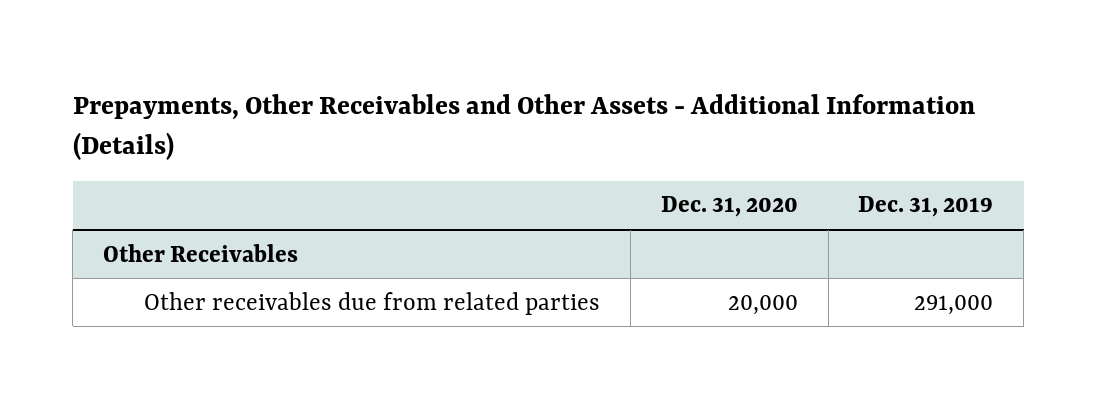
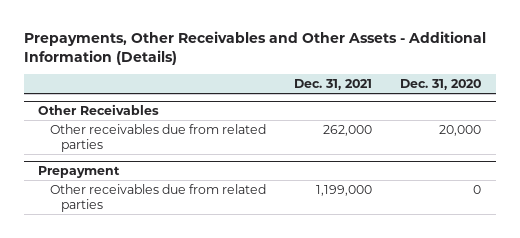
- | Dec. 31, 2020 | Dec. 31, 2019
+ | Dec. 31, 2021 | Dec. 31, 2020
+ Prepayment
+ Other receivables due from related parties | 1,199,000 | 0

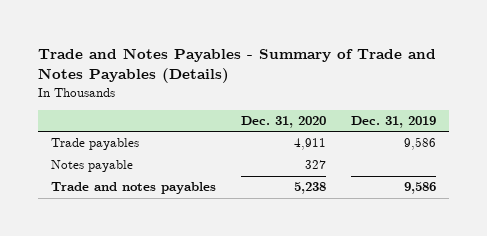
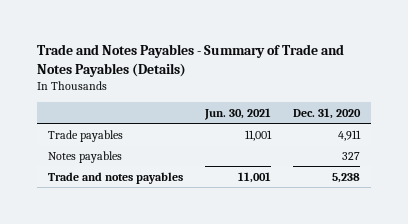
- | Dec. 31, 2020 | Dec. 31, 2019
+ | Jun. 30, 2021 | Dec. 31, 2020
- Notes payable | 327 |
+ Notes payables | | 327

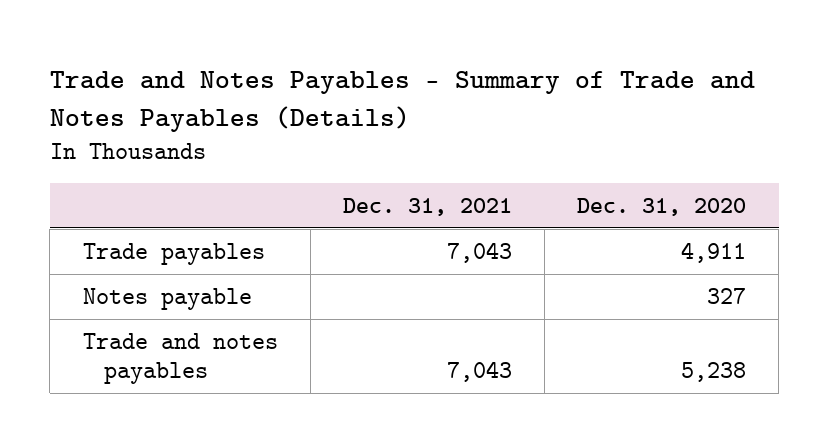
- | Jun. 30, 2021 | Dec. 31, 2020
+ | Dec. 31, 2021 | Dec. 31, 2020
- Notes payables | | 327
+ Notes payable | | 327

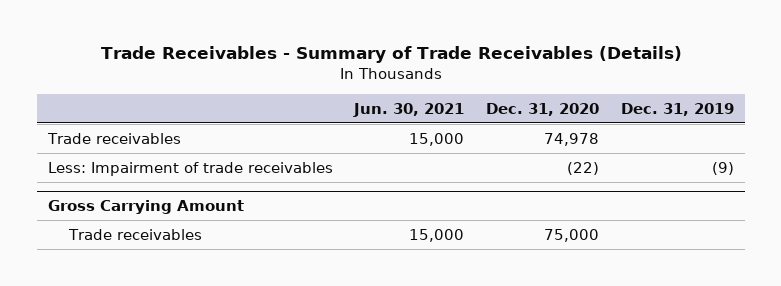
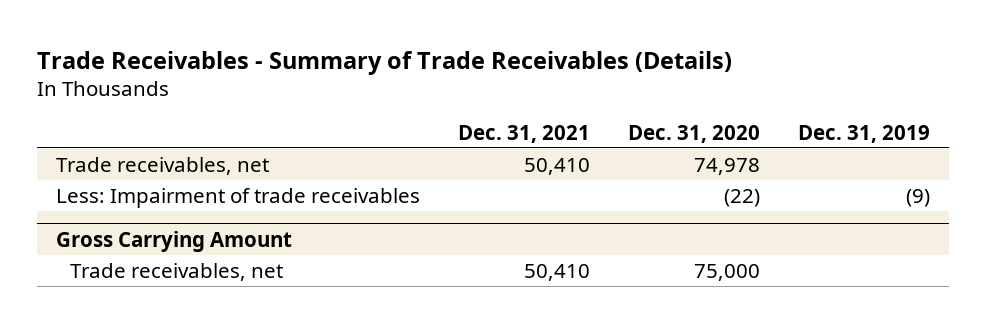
- | Jun. 30, 2021 | Dec. 31, 2020 | Dec. 31, 2019
+ | Dec. 31, 2021 | Dec. 31, 2020 | Dec. 31, 2019
- Trade receivables | 15,000 | 74,978 |
+ Trade receivables, net | 50,410 | 74,978 |
@ Gross Carrying Amount
- Trade receivables | 15,000 | 75,000 |
+ Trade receivables, net | 50,410 | 75,000 |

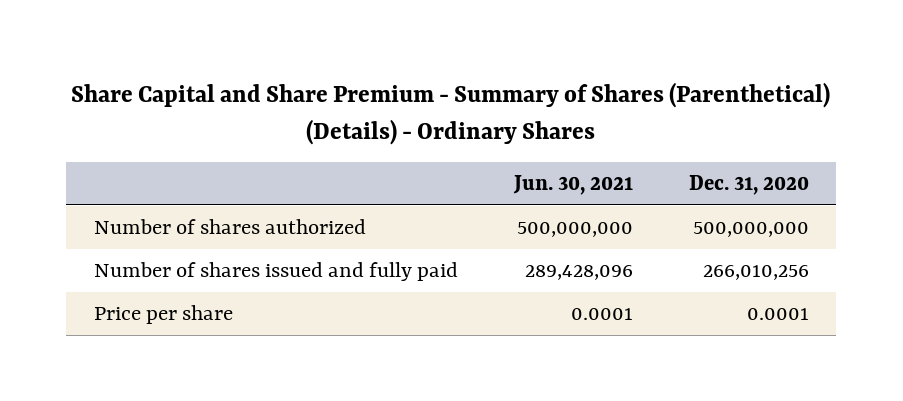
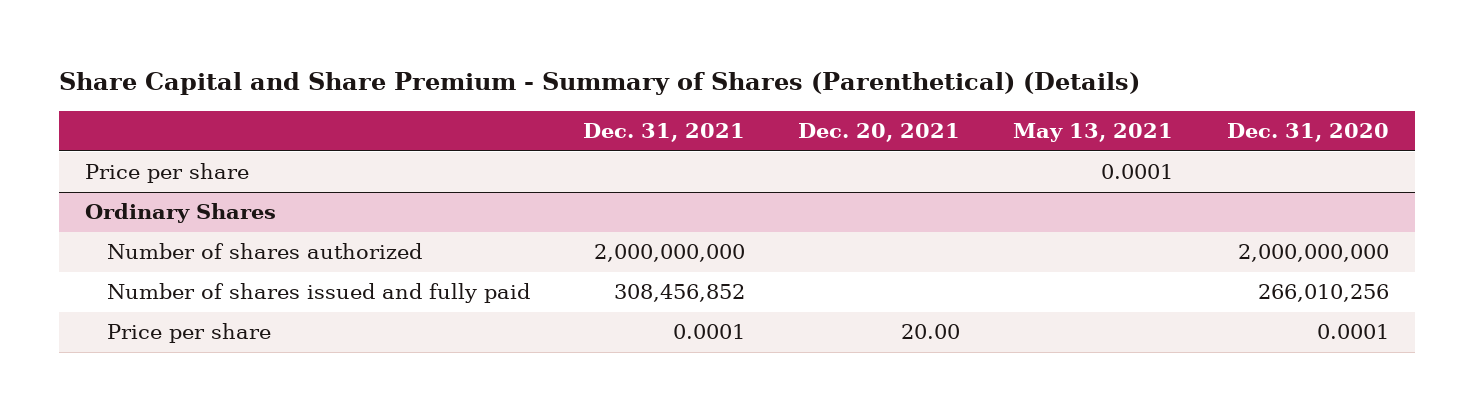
- Share Capital and Share Premium - Summary of Shares (Parenthetical) (Details) - Ordinary Shares
+ Share Capital and Share Premium - Summary of Shares (Parenthetical) (Details)
- | Jun. 30, 2021 | Dec. 31, 2020
+ | Dec. 31, 2021 | Dec. 20, 2021 | May 13, 2021 | Dec. 31, 2020
- Number of shares authorized | 500,000,000 | 500,000,000
+ Price per share | | | 0.0001 |
+ Ordinary Shares
+ Number of shares authorized | 2,000,000,000 | | | 2,000,000,000

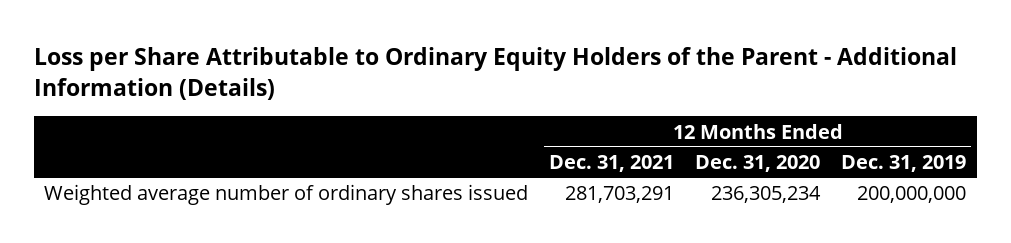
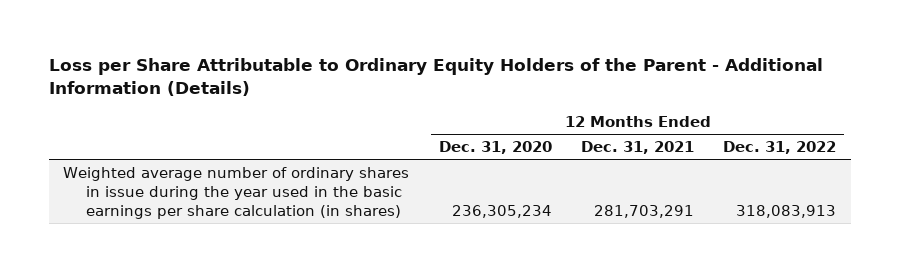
- | 12 Months Ended Dec. 31, 2021 | 12 Months Ended Dec. 31, 2020 | 12 Months Ended Dec. 31, 2019
+ | 12 Months Ended Dec. 31, 2020 | 12 Months Ended Dec. 31, 2021 | 12 Months Ended Dec. 31, 2022
- Weighted average number of ordinary shares issued | 281,703,291 | 236,305,234 | 200,000,000
+ Weighted average number of ordinary shares in issue during the year used in the basic earnings per share calculation (in shares) | 236,305,234 | 281,703,291 | 318,083,913

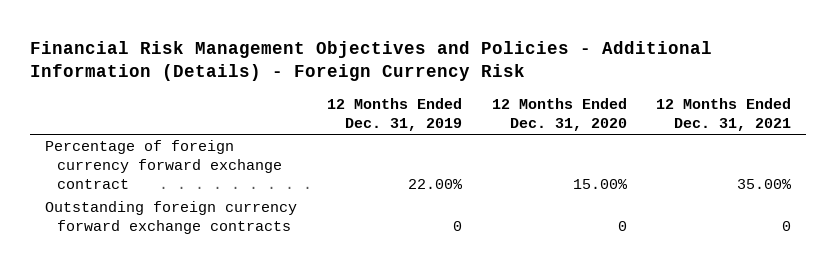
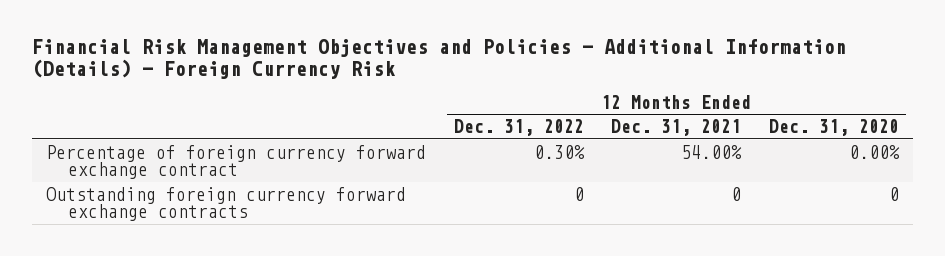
- | 12 Months Ended Dec. 31, 2019 | 12 Months Ended Dec. 31, 2020 | 12 Months Ended Dec. 31, 2021
+ | 12 Months Ended Dec. 31, 2022 | 12 Months Ended Dec. 31, 2021 | 12 Months Ended Dec. 31, 2020
- Percentage of foreign currency forward exchange contract | 22.00% | 15.00% | 35.00%
+ Percentage of foreign currency forward exchange contract | 0.30% | 54.00% | 0.00%

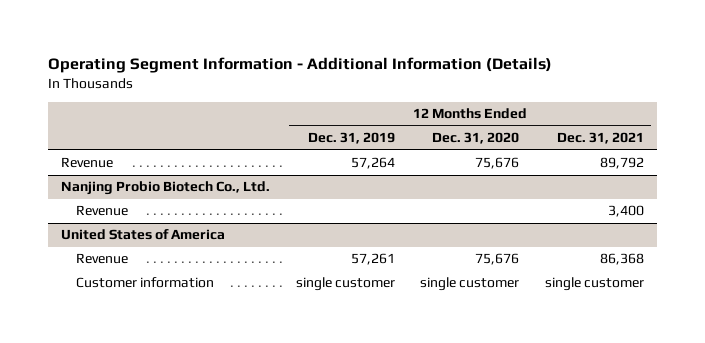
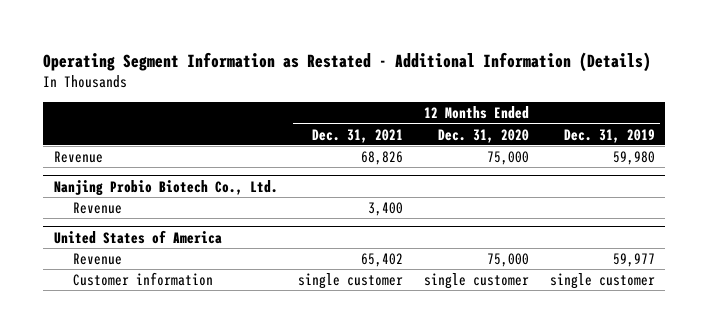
- Operating Segment Information - Additional Information (Details)
+ Operating Segment Information as Restated - Additional Information (Details)
- | 12 Months Ended Dec. 31, 2019 | 12 Months Ended Dec. 31, 2020 | 12 Months Ended Dec. 31, 2021
+ | 12 Months Ended Dec. 31, 2021 | 12 Months Ended Dec. 31, 2020 | 12 Months Ended Dec. 31, 2019
- Revenue | 57,264 | 75,676 | 89,792
+ Revenue | 68,826 | 75,000 | 59,980
@ United States of America
- Revenue | 57,261 | 75,676 | 86,368
+ Revenue | 65,402 | 75,000 | 59,977

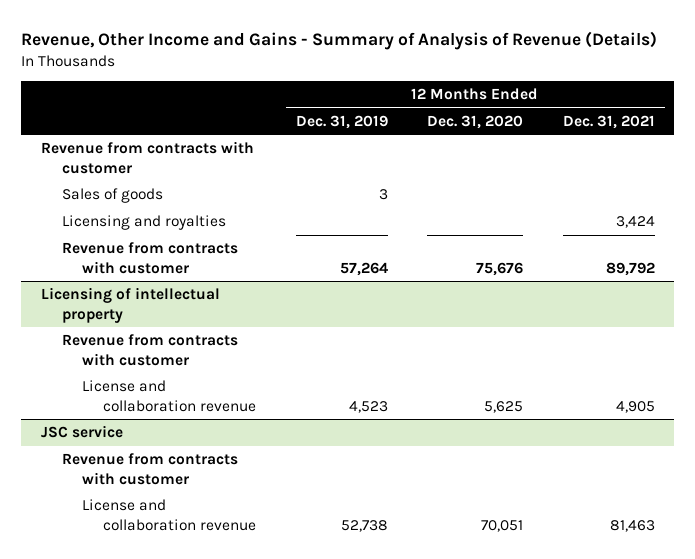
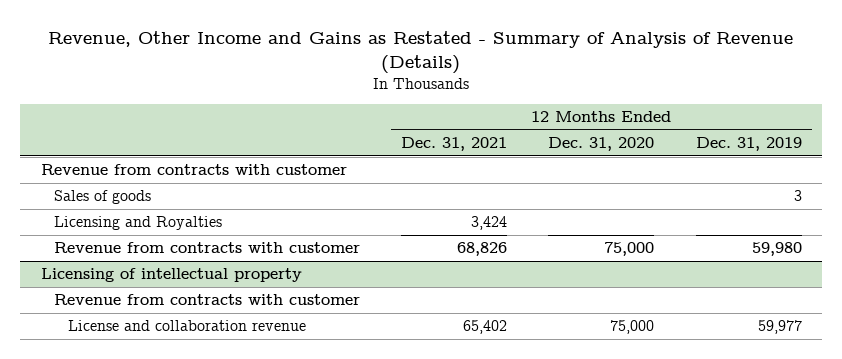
- Revenue, Other Income and Gains - Summary of Analysis of Revenue (Details)
+ Revenue, Other Income and Gains as Restated - Summary of Analysis of Revenue (Details)
- | 12 Months Ended Dec. 31, 2019 | 12 Months Ended Dec. 31, 2020 | 12 Months Ended Dec. 31, 2021
+ | 12 Months Ended Dec. 31, 2021 | 12 Months Ended Dec. 31, 2020 | 12 Months Ended Dec. 31, 2019
- Licensing and royalties | | | 3,424
- Revenue from contracts with customer | 57,264 | 75,676 | 89,792
+ Licensing and Royalties | 3,424 | |
+ Revenue from contracts with customer | 68,826 | 75,000 | 59,980
@ Licensing of intellectual property
- License and collaboration revenue | 4,523 | 5,625 | 4,905
- JSC service
- Revenue from contracts with customer
- License and collaboration revenue | 52,738 | 70,051 | 81,463
@ Licensing of intellectual property
+ License and collaboration revenue | 65,402 | 75,000 | 59,977

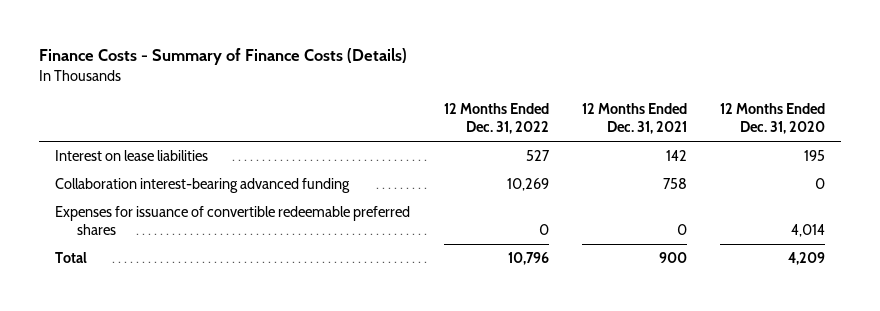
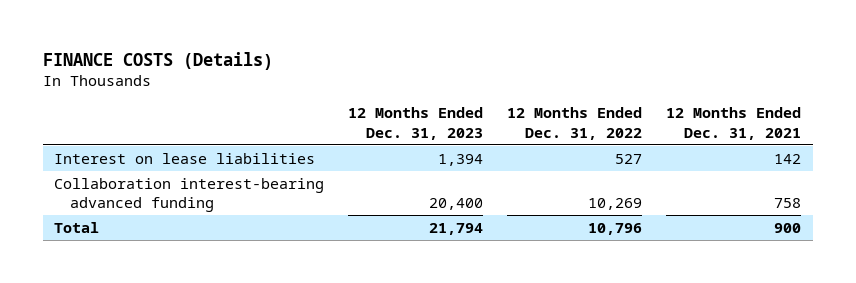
- Finance Costs - Summary of Finance Costs (Details)
+ FINANCE COSTS (Details)
- | 12 Months Ended Dec. 31, 2022 | 12 Months Ended Dec. 31, 2021 | 12 Months Ended Dec. 31, 2020
+ | 12 Months Ended Dec. 31, 2023 | 12 Months Ended Dec. 31, 2022 | 12 Months Ended Dec. 31, 2021
- Expenses for issuance of convertible redeemable preferred shares | 0 | 0 | 4,014

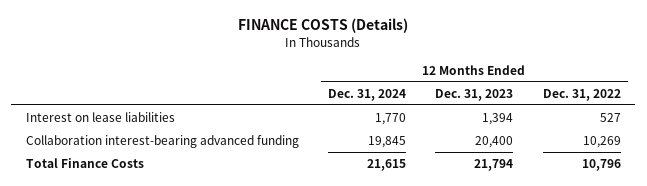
- | 12 Months Ended Dec. 31, 2023 | 12 Months Ended Dec. 31, 2022 | 12 Months Ended Dec. 31, 2021
+ | 12 Months Ended Dec. 31, 2024 | 12 Months Ended Dec. 31, 2023 | 12 Months Ended Dec. 31, 2022
- Total | 21,794 | 10,796 | 900
+ Total Finance Costs | 21,615 | 21,794 | 10,796

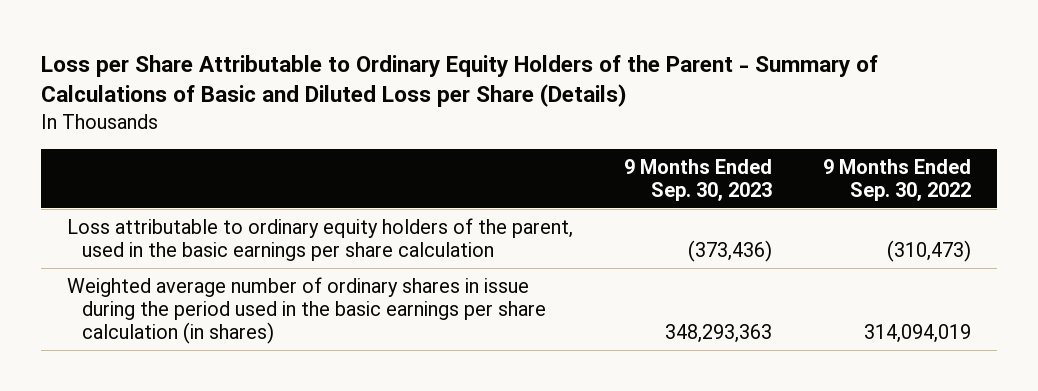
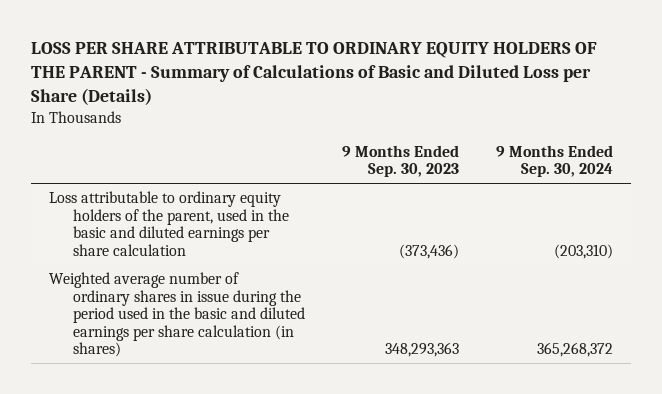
- Loss per Share Attributable to Ordinary Equity Holders of the Parent - Summary of Calculations of Basic and Diluted Loss per Share (Details)
+ LOSS PER SHARE ATTRIBUTABLE TO ORDINARY EQUITY HOLDERS OF THE PARENT - Summary of Calculations of Basic and Diluted Loss per Share (Details)
- | 9 Months Ended Sep. 30, 2023 | 9 Months Ended Sep. 30, 2022
+ | 9 Months Ended Sep. 30, 2023 | 9 Months Ended Sep. 30, 2024
- Loss attributable to ordinary equity holders of the parent, used in the basic earnings per share calculation | (373,436) | (310,473)
- Weighted average number of ordinary shares in issue during the period used in the basic earnings per share calculation (in shares) | 348,293,363 | 314,094,019
+ Loss attributable to ordinary equity holders of the parent, used in the basic and diluted earnings per share calculation | (373,436) | (203,310)
+ Weighted average number of ordinary shares in issue during the period used in the basic and diluted earnings per share calculation (in shares) | 348,293,363 | 365,268,372

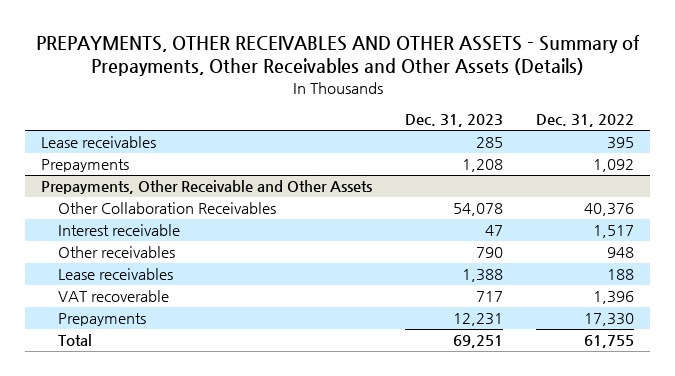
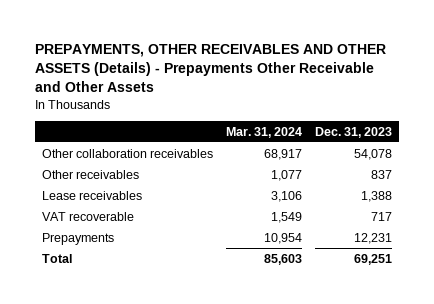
- PREPAYMENTS, OTHER RECEIVABLES AND OTHER ASSETS - Summary of Prepayments, Other Receivables and Other Assets (Details)
+ PREPAYMENTS, OTHER RECEIVABLES AND OTHER ASSETS (Details) - Prepayments Other Receivable and Other Assets
- | Dec. 31, 2023 | Dec. 31, 2022
+ | Mar. 31, 2024 | Dec. 31, 2023
- Lease receivables | 285 | 395
- Prepayments | 1,208 | 1,092
- Prepayments, Other Receivable and Other Assets
- Other Collaboration Receivables | 54,078 | 40,376
- Interest receivable | 47 | 1,517
- Other receivables | 790 | 948
+ Other collaboration receivables | 68,917 | 54,078
+ Other receivables | 1,077 | 837

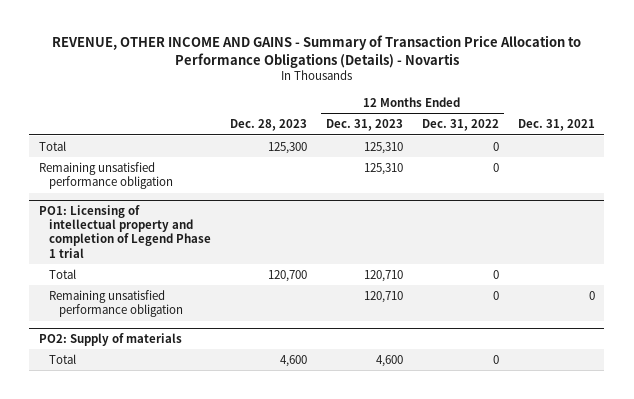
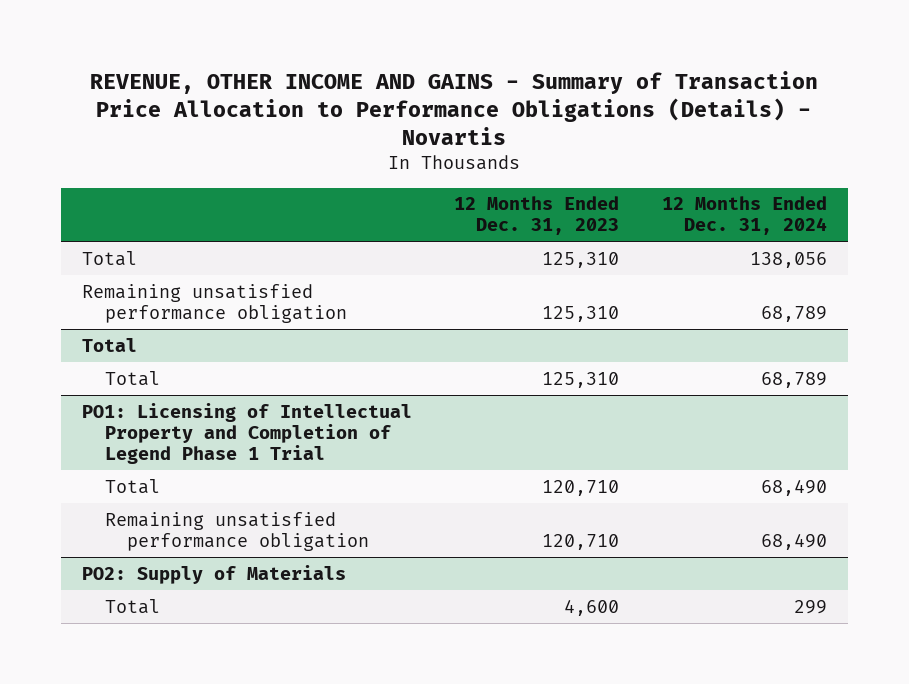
- | Dec. 28, 2023 | 12 Months Ended Dec. 31, 2023 | 12 Months Ended Dec. 31, 2022 | Dec. 31, 2021
+ | 12 Months Ended Dec. 31, 2023 | 12 Months Ended Dec. 31, 2024
- PO1: Licensing of intellectual property and completion of Legend Phase 1 trial
+ Total
+ Total | 125,310 | 68,789
+ PO1: Licensing of Intellectual Property and Completion of Legend Phase 1 Trial
- PO2: Supply of materials
+ PO2: Supply of Materials

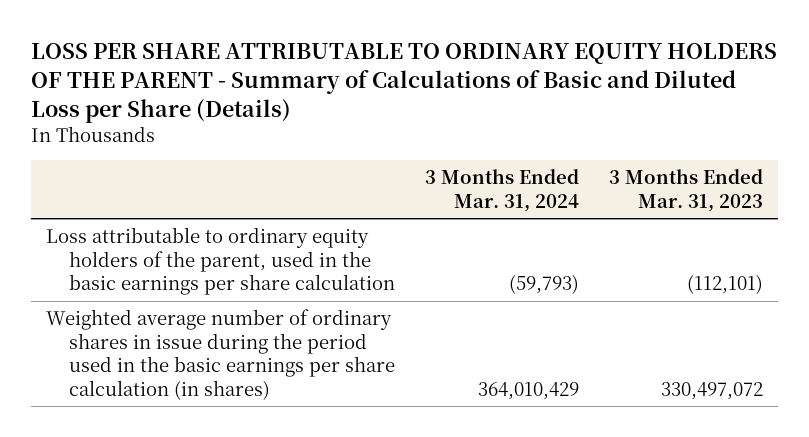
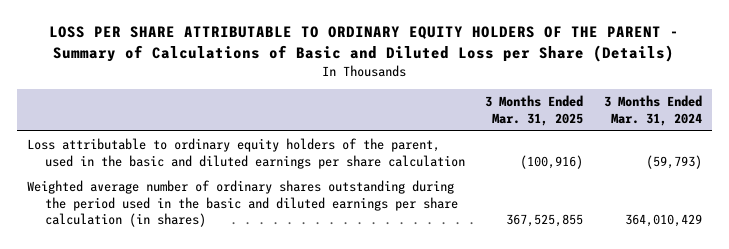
- | 3 Months Ended Mar. 31, 2024 | 3 Months Ended Mar. 31, 2023
+ | 3 Months Ended Mar. 31, 2025 | 3 Months Ended Mar. 31, 2024
- Loss attributable to ordinary equity holders of the parent, used in the basic earnings per share calculation | (59,793) | (112,101)
- Weighted average number of ordinary shares in issue during the period used in the basic earnings per share calculation (in shares) | 364,010,429 | 330,497,072
+ Loss attributable to ordinary equity holders of the parent, used in the basic and diluted earnings per share calculation | (100,916) | (59,793)
+ Weighted average number of ordinary shares outstanding during the period used in the basic and diluted earnings per share calculation (in shares) | 367,525,855 | 364,010,429

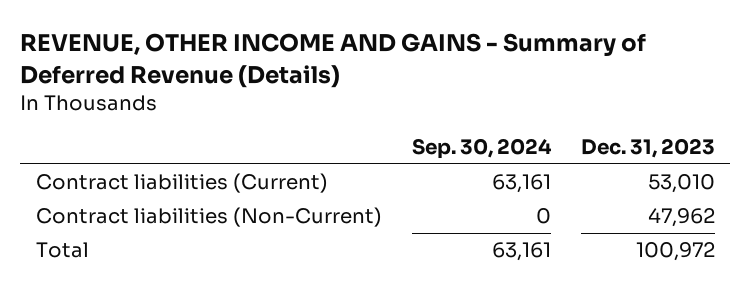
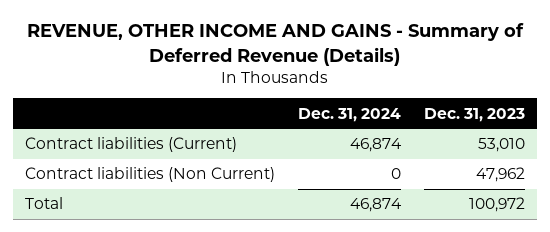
- | Sep. 30, 2024 | Dec. 31, 2023
+ | Dec. 31, 2024 | Dec. 31, 2023
- Contract liabilities (Non-Current) | 0 | 47,962
+ Contract liabilities (Non Current) | 0 | 47,962

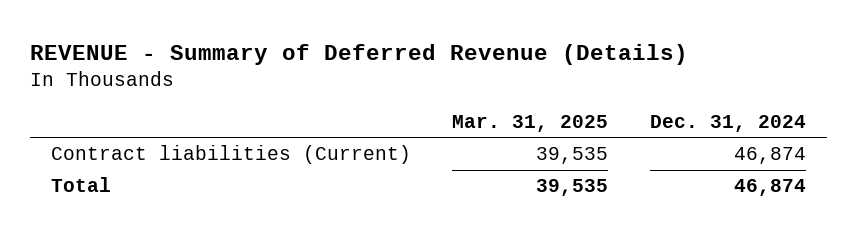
- REVENUE, OTHER INCOME AND GAINS - Summary of Deferred Revenue (Details)
+ REVENUE - Summary of Deferred Revenue (Details)
- | Dec. 31, 2024 | Dec. 31, 2023
+ | Mar. 31, 2025 | Dec. 31, 2024
- Contract liabilities (Non Current) | 0 | 47,962

